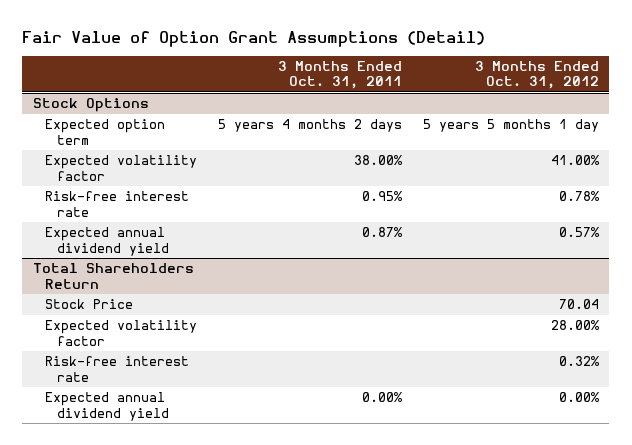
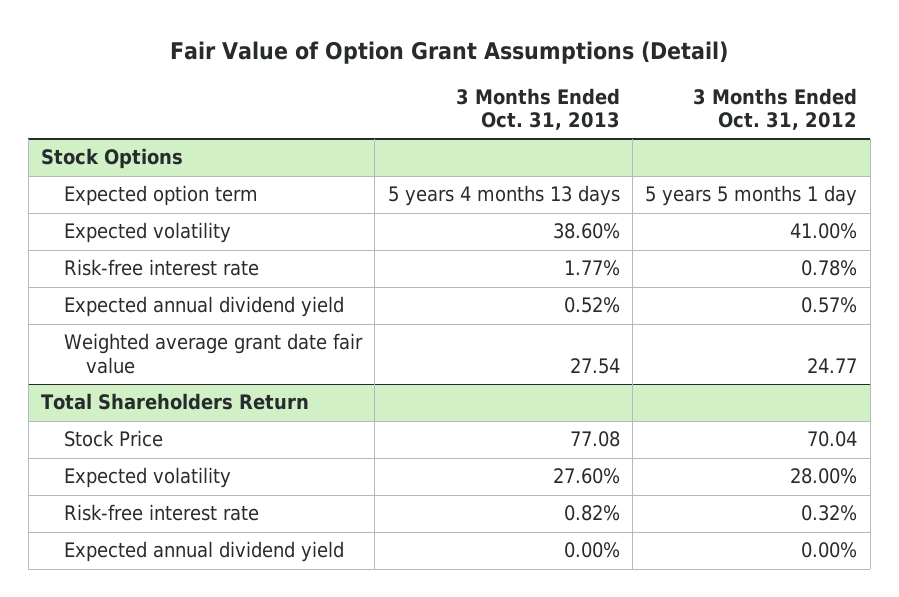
- | 3 Months Ended Oct. 31, 2011 | 3 Months Ended Oct. 31, 2012
+ | 3 Months Ended Oct. 31, 2013 | 3 Months Ended Oct. 31, 2012
@ Stock Options
- Expected volatility factor | 38.00% | 41.00%
+ Expected volatility | 38.60% | 41.00%
+ Weighted average grant date fair value | 27.54 | 24.77
@ Total Shareholders Return
- Expected volatility factor | | 28.00%
+ Expected volatility | 27.60% | 28.00%

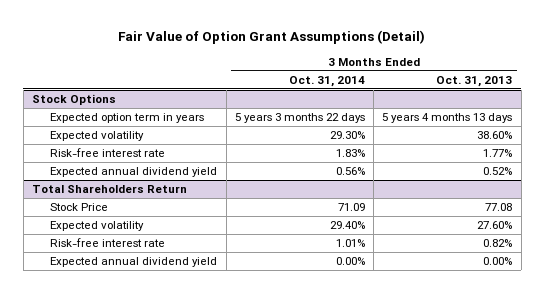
- | 3 Months Ended Oct. 31, 2013 | 3 Months Ended Oct. 31, 2012
+ | 3 Months Ended Oct. 31, 2014 | 3 Months Ended Oct. 31, 2013
@ Stock Options
- Expected option term | 5 years 4 months 13 days | 5 years 5 months 1 day
+ Expected option term in years | 5 years 3 months 22 days | 5 years 4 months 13 days
- Weighted average grant date fair value | 27.54 | 24.77

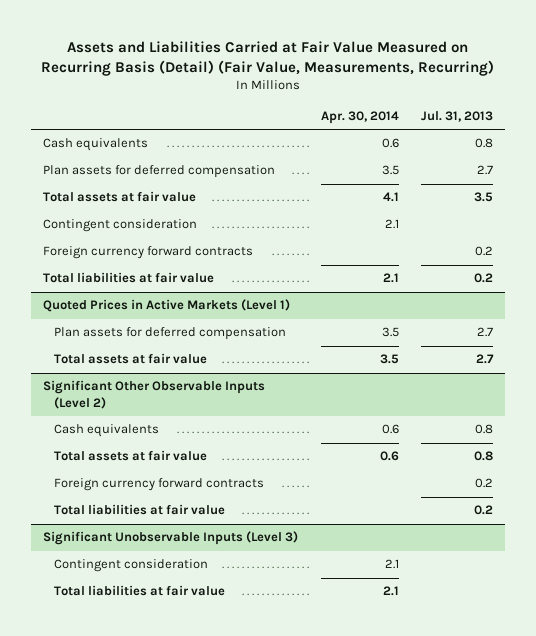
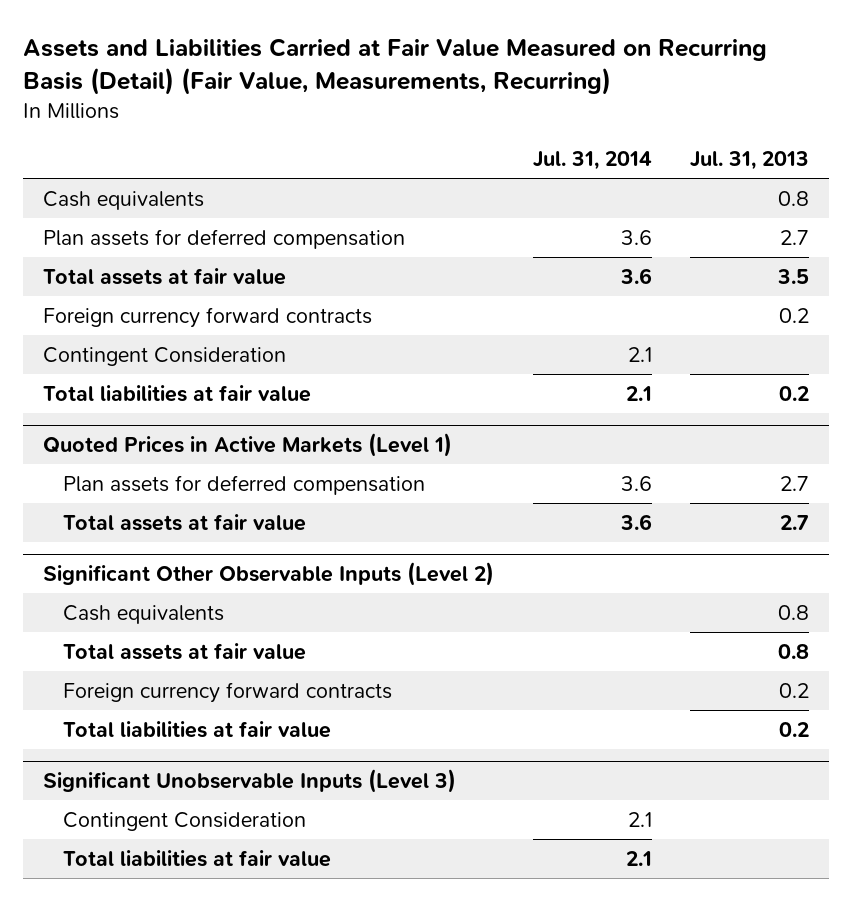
- | Apr. 30, 2014 | Jul. 31, 2013
+ | Jul. 31, 2014 | Jul. 31, 2013
- Contingent consideration | 2.1 |
+ Contingent Consideration | 2.1 |
@ Significant Unobservable Inputs (Level 3)
- Contingent consideration | 2.1 |
+ Contingent Consideration | 2.1 |

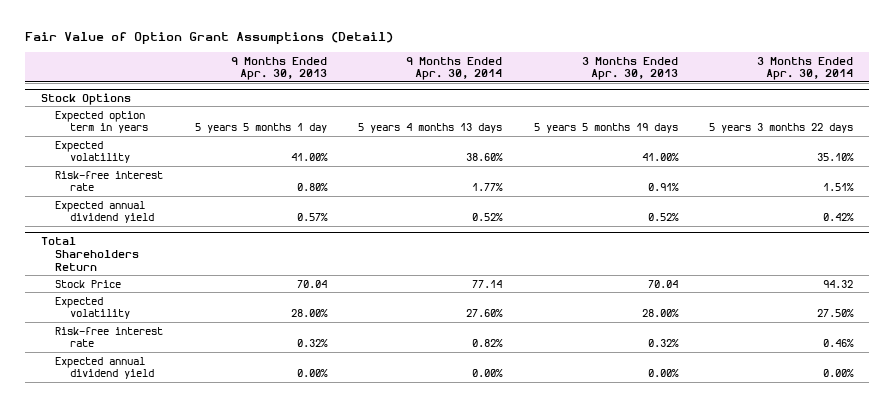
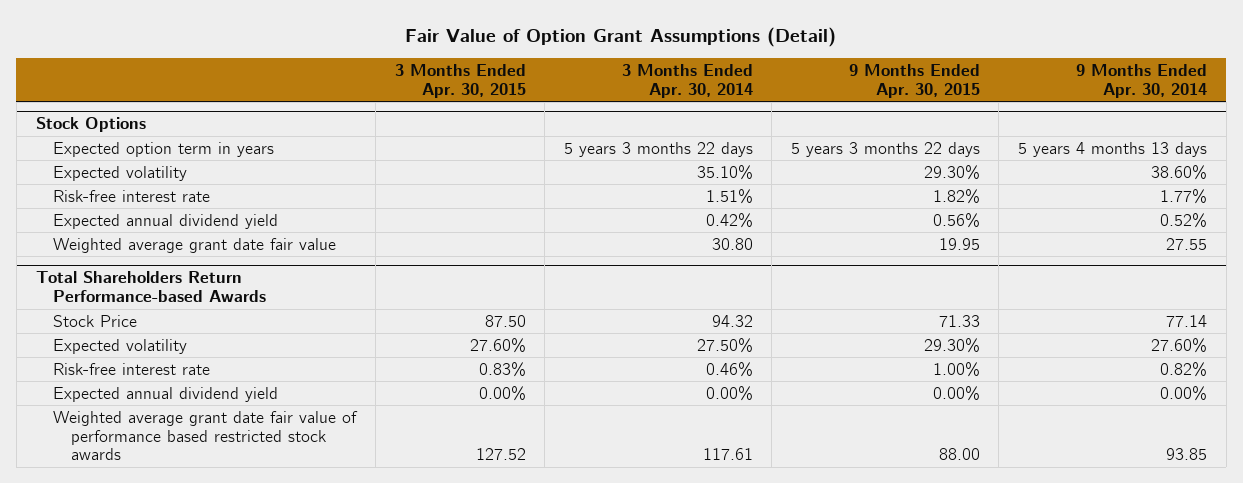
- | 9 Months Ended Apr. 30, 2013 | 9 Months Ended Apr. 30, 2014 | 3 Months Ended Apr. 30, 2013 | 3 Months Ended Apr. 30, 2014
+ | 3 Months Ended Apr. 30, 2015 | 3 Months Ended Apr. 30, 2014 | 9 Months Ended Apr. 30, 2015 | 9 Months Ended Apr. 30, 2014
- Total Shareholders Return
@ Stock Options
+ Weighted average grant date fair value | | 30.80 | 19.95 | 27.55
+ Total Shareholders Return Performance-based Awards
+ Weighted average grant date fair value of performance based restricted stock awards | 127.52 | 117.61 | 88.00 | 93.85

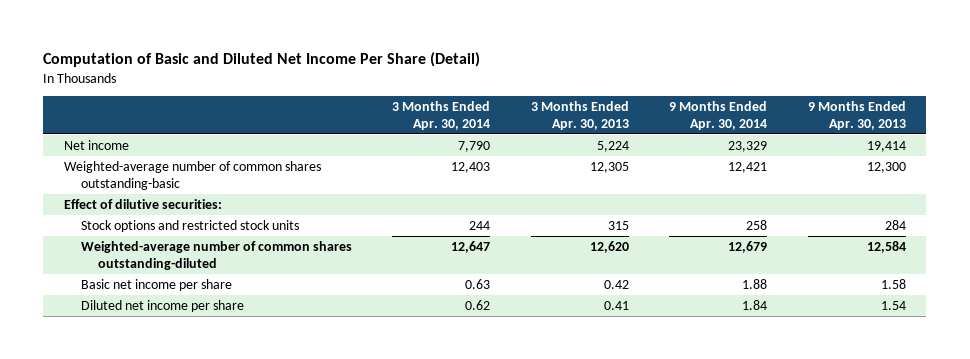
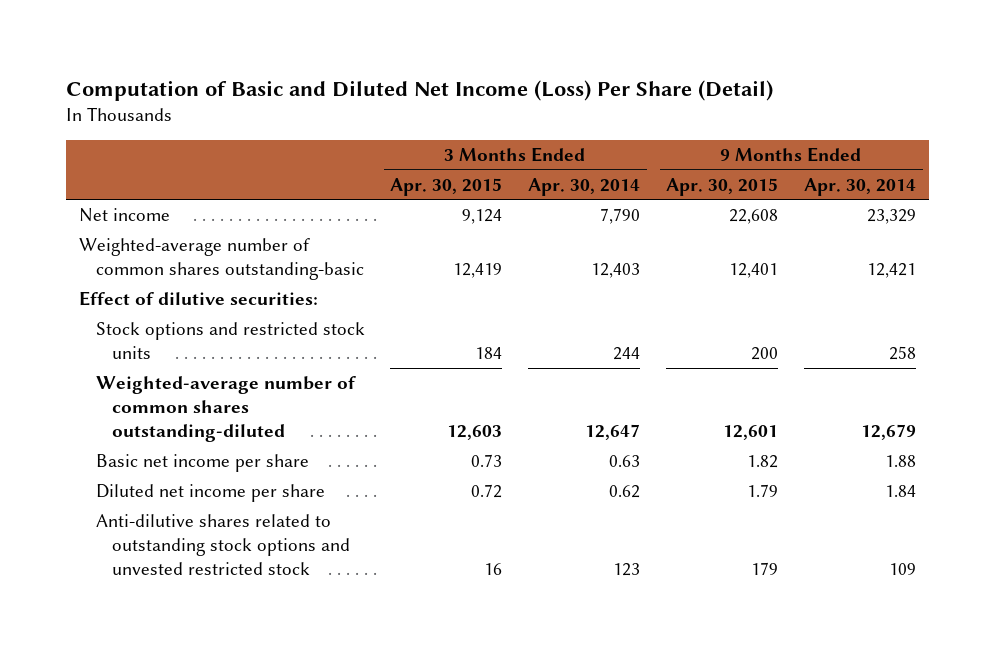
- Computation of Basic and Diluted Net Income Per Share (Detail)
+ Computation of Basic and Diluted Net Income (Loss) Per Share (Detail)
- | 3 Months Ended Apr. 30, 2014 | 3 Months Ended Apr. 30, 2013 | 9 Months Ended Apr. 30, 2014 | 9 Months Ended Apr. 30, 2013
+ | 3 Months Ended Apr. 30, 2015 | 3 Months Ended Apr. 30, 2014 | 9 Months Ended Apr. 30, 2015 | 9 Months Ended Apr. 30, 2014
+ Anti-dilutive shares related to outstanding stock options and unvested restricted stock | 16 | 123 | 179 | 109

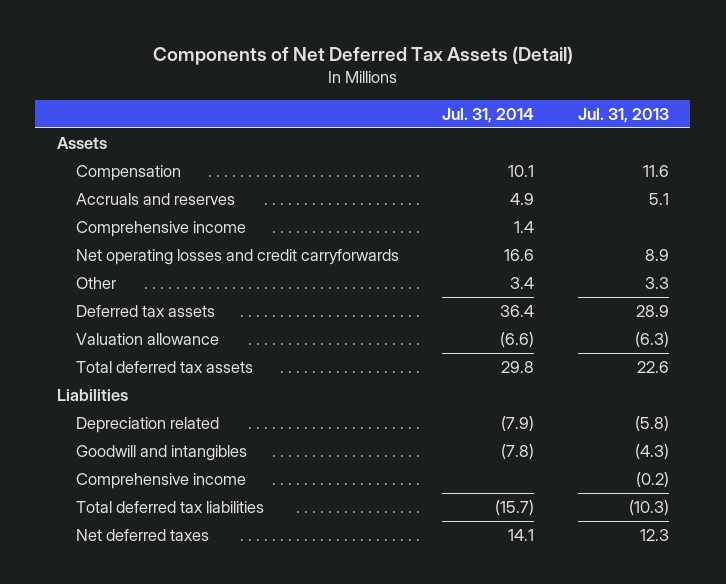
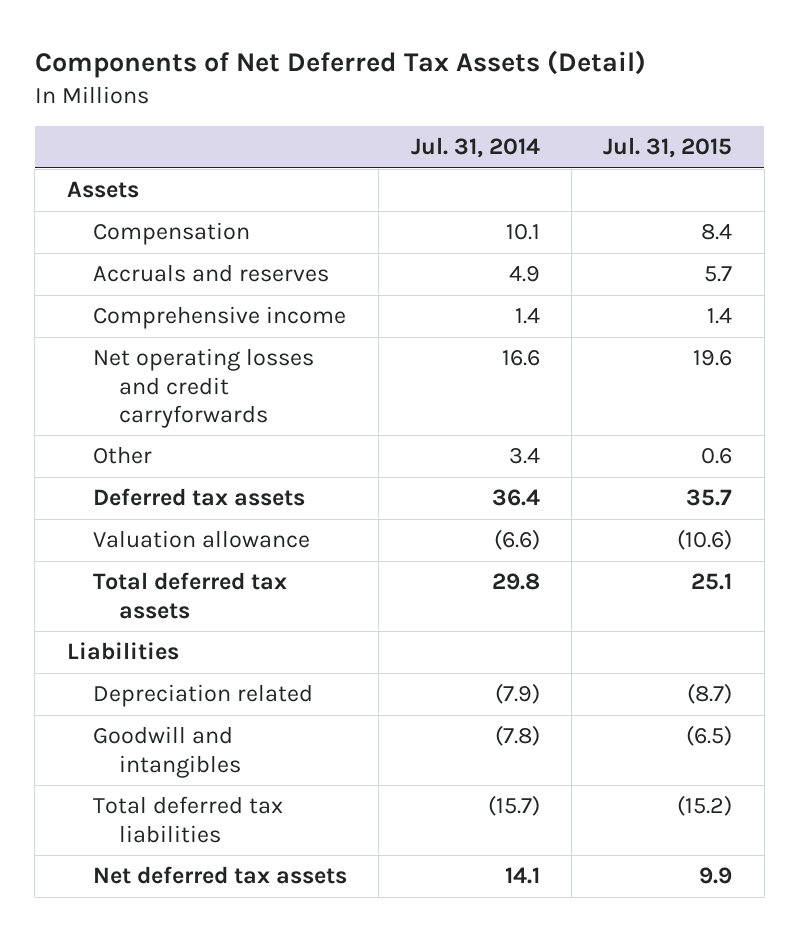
- | Jul. 31, 2014 | Jul. 31, 2013
+ | Jul. 31, 2014 | Jul. 31, 2015
- Comprehensive income | | (0.2)
- Net deferred taxes | 14.1 | 12.3
+ Net deferred tax assets | 14.1 | 9.9

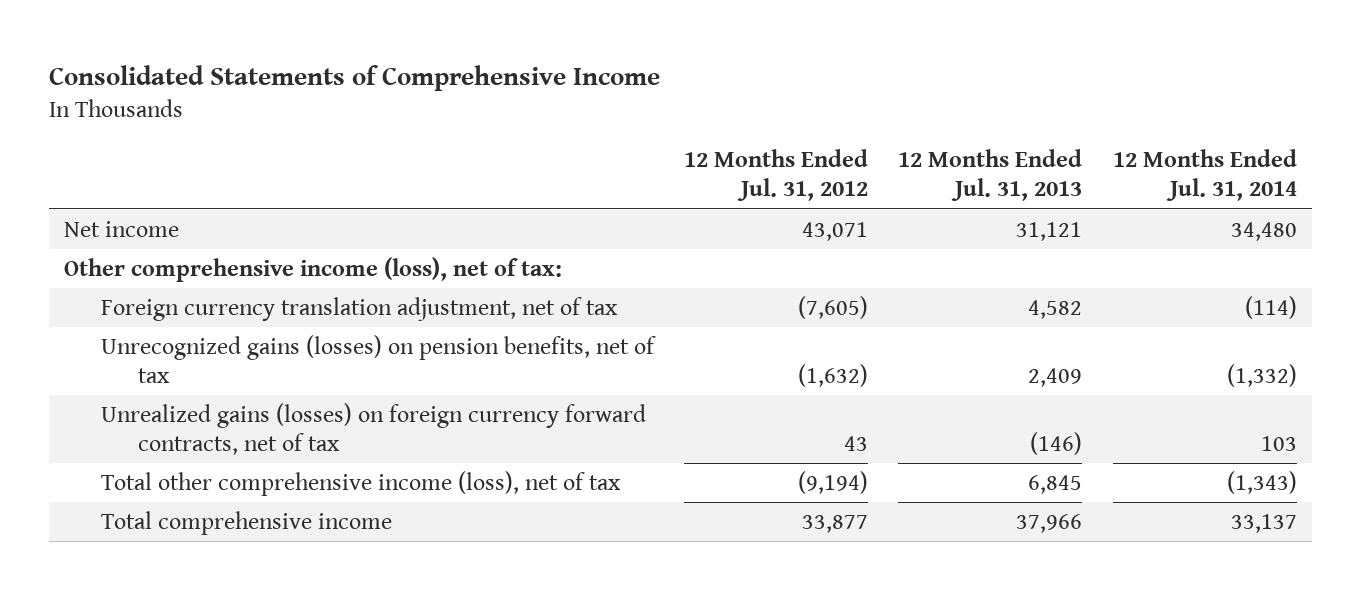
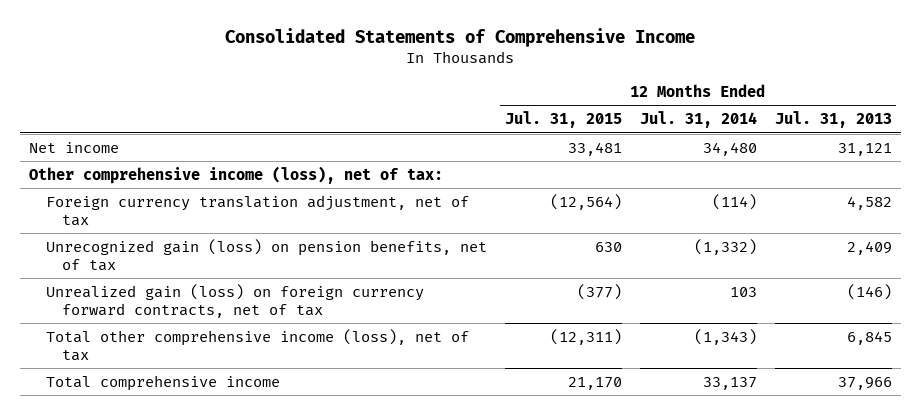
- | 12 Months Ended Jul. 31, 2012 | 12 Months Ended Jul. 31, 2013 | 12 Months Ended Jul. 31, 2014
+ | 12 Months Ended Jul. 31, 2015 | 12 Months Ended Jul. 31, 2014 | 12 Months Ended Jul. 31, 2013
- Unrecognized gains (losses) on pension benefits, net of tax | (1,632) | 2,409 | (1,332)
- Unrealized gains (losses) on foreign currency forward contracts, net of tax | 43 | (146) | 103
+ Unrecognized gain (loss) on pension benefits, net of tax | 630 | (1,332) | 2,409
+ Unrealized gain (loss) on foreign currency forward contracts, net of tax | (377) | 103 | (146)

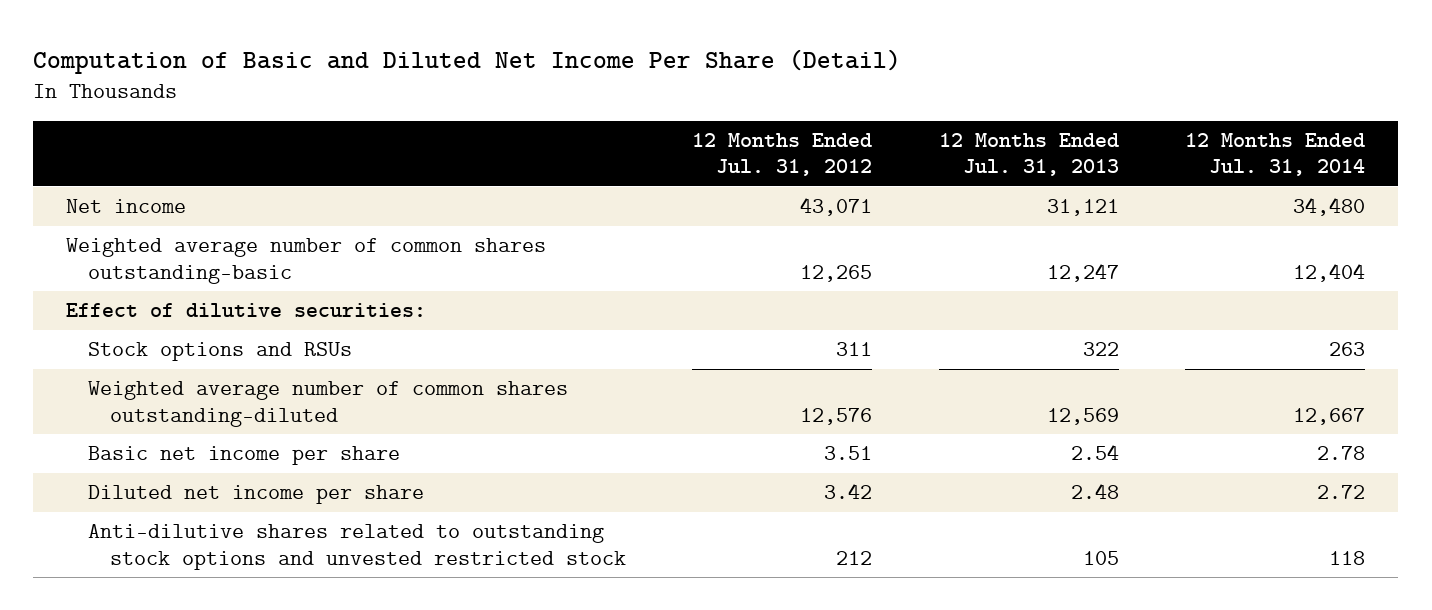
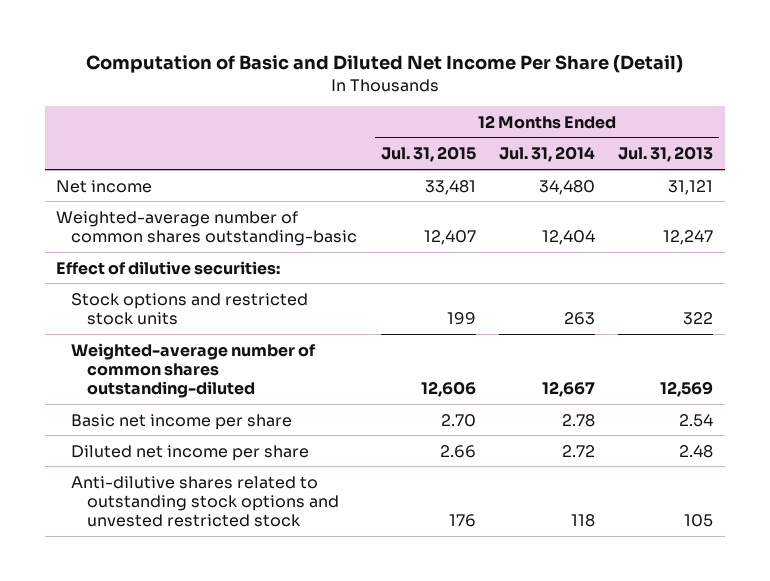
- | 12 Months Ended Jul. 31, 2012 | 12 Months Ended Jul. 31, 2013 | 12 Months Ended Jul. 31, 2014
+ | 12 Months Ended Jul. 31, 2015 | 12 Months Ended Jul. 31, 2014 | 12 Months Ended Jul. 31, 2013
- Weighted average number of common shares outstanding-basic | 12,265 | 12,247 | 12,404
+ Weighted-average number of common shares outstanding-basic | 12,407 | 12,404 | 12,247
- Stock options and RSUs | 311 | 322 | 263
- Weighted average number of common shares outstanding-diluted | 12,576 | 12,569 | 12,667
+ Stock options and restricted stock units | 199 | 263 | 322
+ Weighted-average number of common shares outstanding-diluted | 12,606 | 12,667 | 12,569

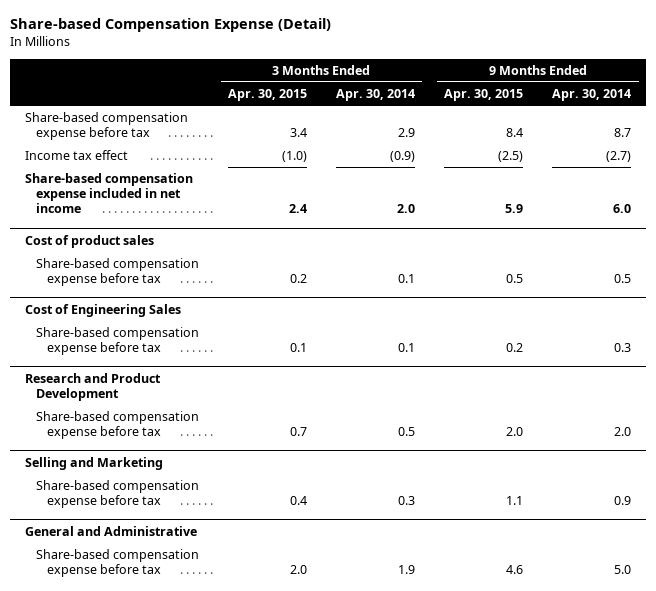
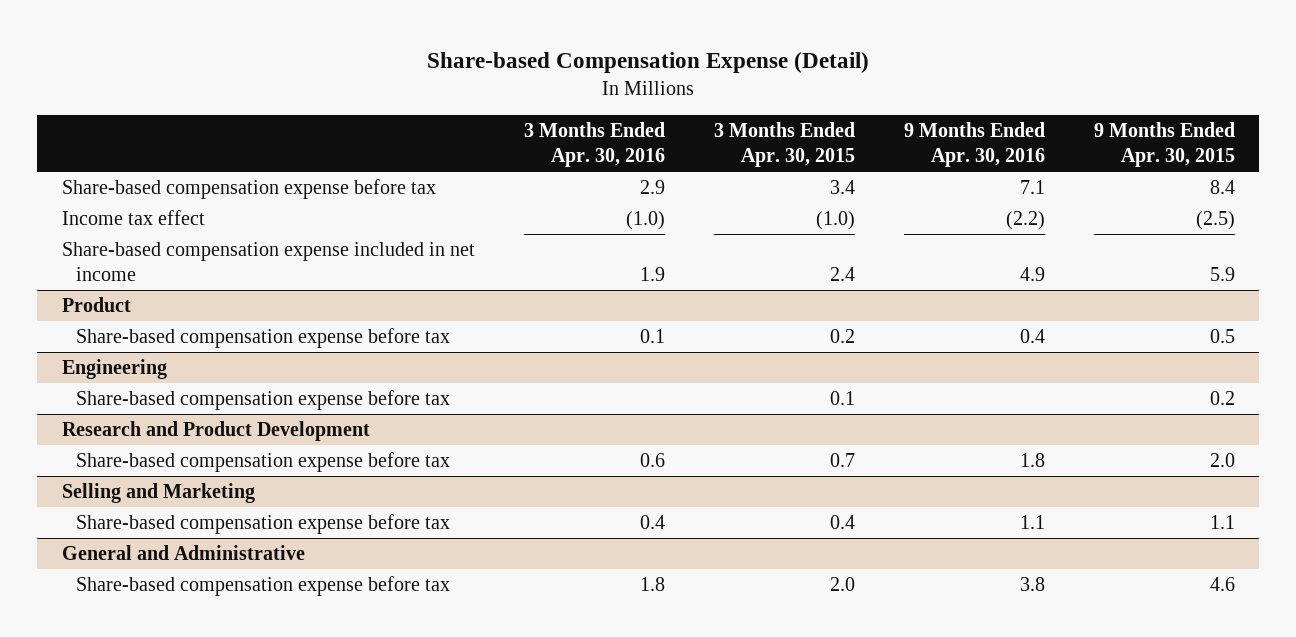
- | 3 Months Ended Apr. 30, 2015 | 3 Months Ended Apr. 30, 2014 | 9 Months Ended Apr. 30, 2015 | 9 Months Ended Apr. 30, 2014
+ | 3 Months Ended Apr. 30, 2016 | 3 Months Ended Apr. 30, 2015 | 9 Months Ended Apr. 30, 2016 | 9 Months Ended Apr. 30, 2015
- Cost of product sales
+ Product
- Cost of Engineering Sales
+ Engineering

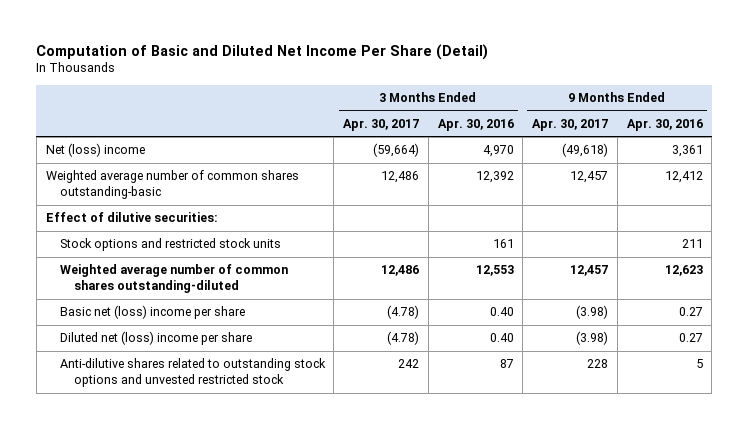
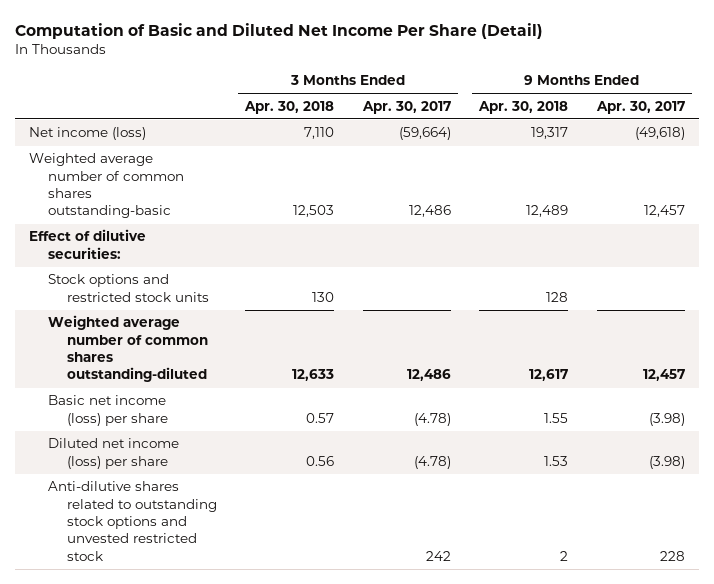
- | 3 Months Ended Apr. 30, 2017 | 3 Months Ended Apr. 30, 2016 | 9 Months Ended Apr. 30, 2017 | 9 Months Ended Apr. 30, 2016
+ | 3 Months Ended Apr. 30, 2018 | 3 Months Ended Apr. 30, 2017 | 9 Months Ended Apr. 30, 2018 | 9 Months Ended Apr. 30, 2017
- Net (loss) income | (59,664) | 4,970 | (49,618) | 3,361
+ Net income (loss) | 7,110 | (59,664) | 19,317 | (49,618)
- Basic net (loss) income per share | (4.78) | 0.40 | (3.98) | 0.27
- Diluted net (loss) income per share | (4.78) | 0.40 | (3.98) | 0.27
+ Basic net income (loss) per share | 0.57 | (4.78) | 1.55 | (3.98)
+ Diluted net income (loss) per share | 0.56 | (4.78) | 1.53 | (3.98)

